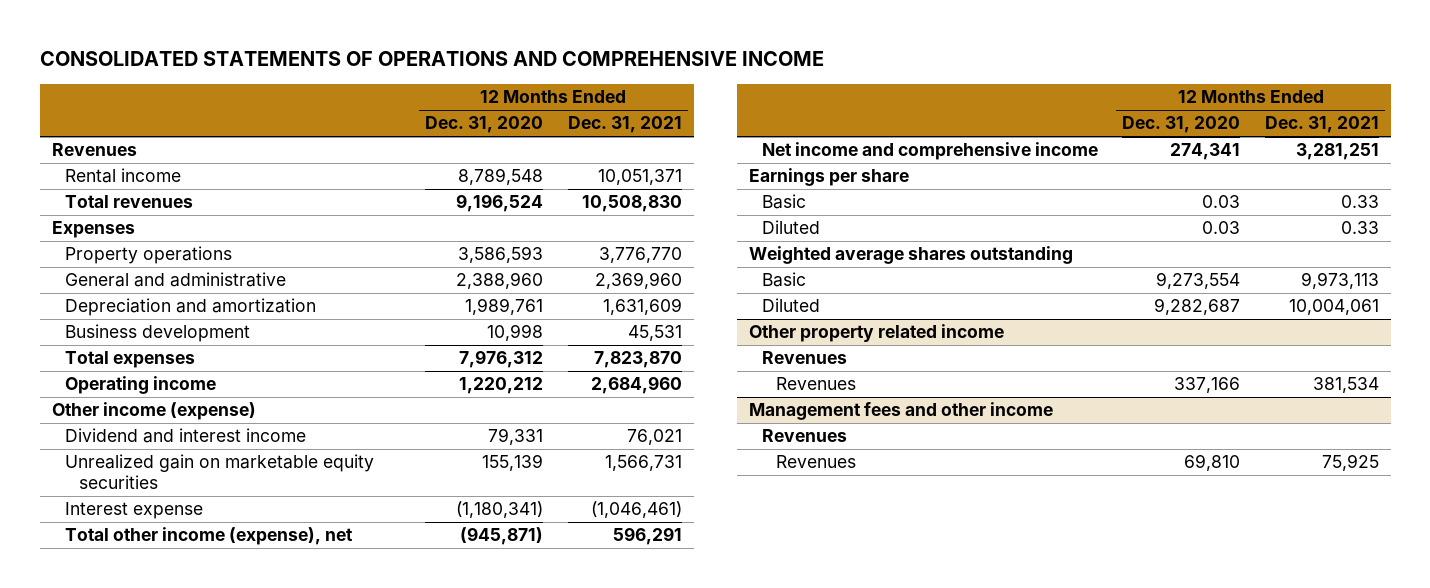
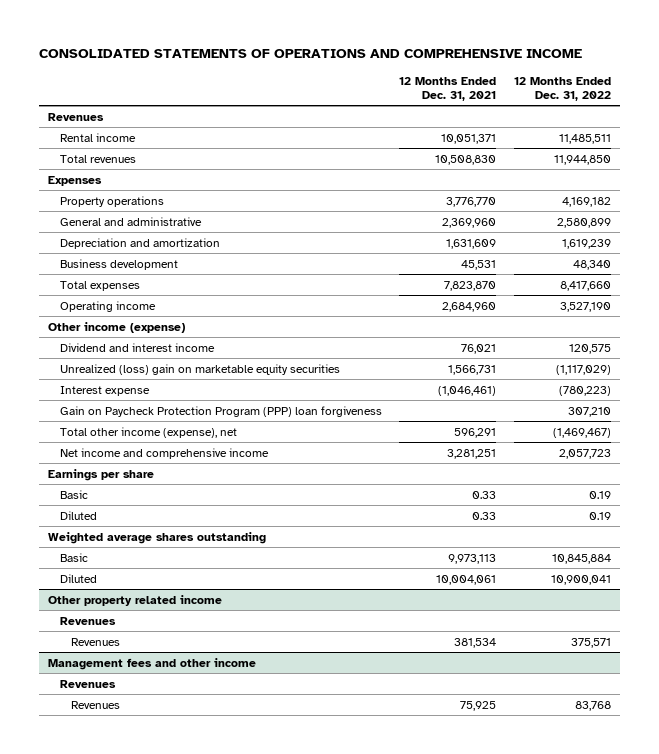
- | 12 Months Ended Dec. 31, 2020 | 12 Months Ended Dec. 31, 2021
+ | 12 Months Ended Dec. 31, 2021 | 12 Months Ended Dec. 31, 2022
- Unrealized gain on marketable equity securities | 155,139 | 1,566,731
+ Unrealized (loss) gain on marketable equity securities | 1,566,731 | (1,117,029)
+ Gain on Paycheck Protection Program (PPP) loan forgiveness | | 307,210

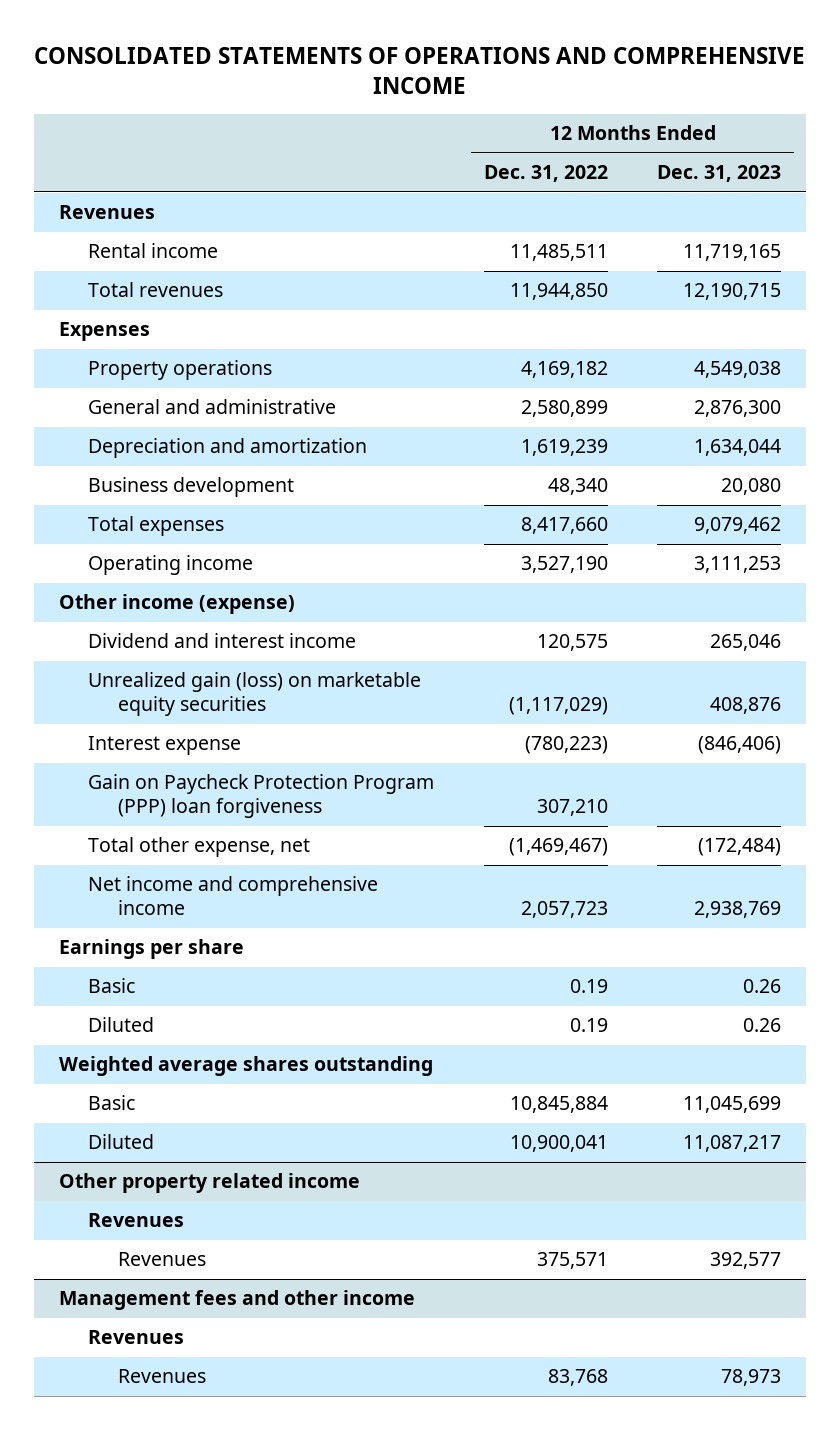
- | 12 Months Ended Dec. 31, 2021 | 12 Months Ended Dec. 31, 2022
+ | 12 Months Ended Dec. 31, 2022 | 12 Months Ended Dec. 31, 2023
- Unrealized (loss) gain on marketable equity securities | 1,566,731 | (1,117,029)
+ Unrealized gain (loss) on marketable equity securities | (1,117,029) | 408,876
- Total other income (expense), net | 596,291 | (1,469,467)
+ Total other expense, net | (1,469,467) | (172,484)

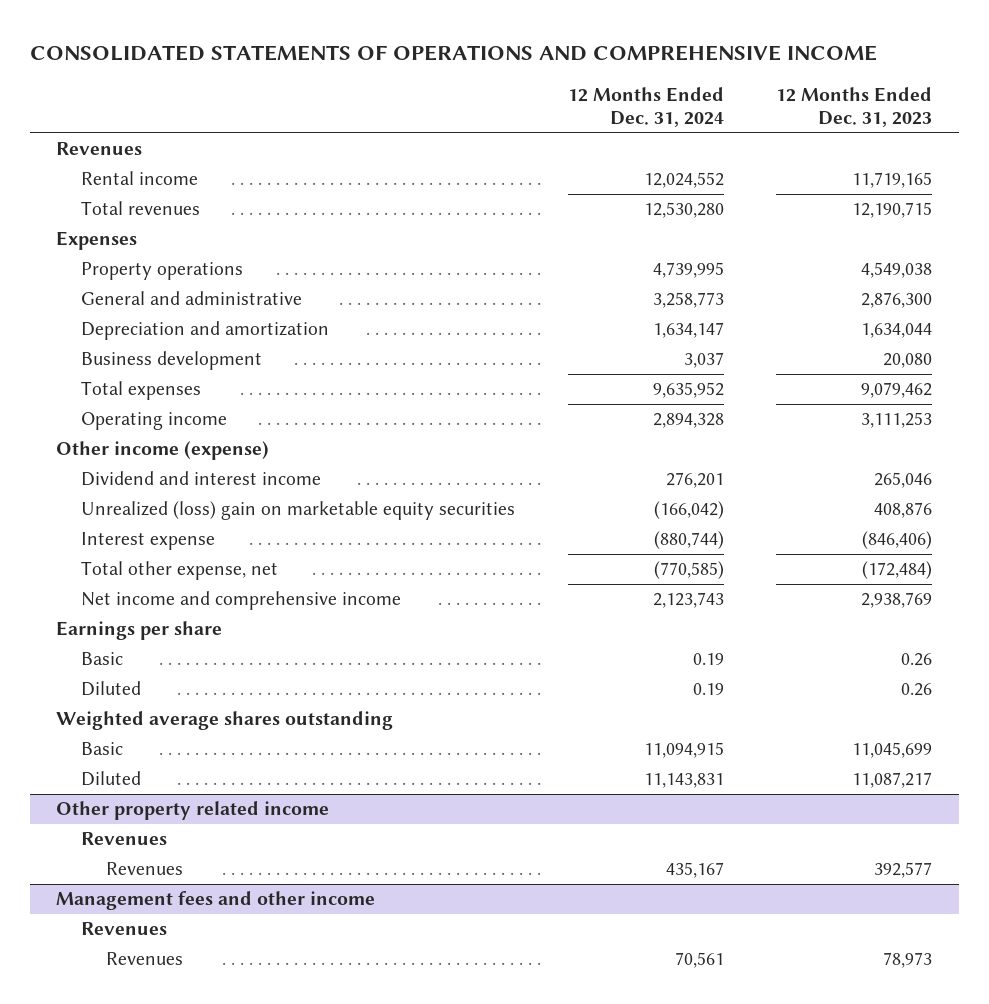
- | 12 Months Ended Dec. 31, 2022 | 12 Months Ended Dec. 31, 2023
+ | 12 Months Ended Dec. 31, 2024 | 12 Months Ended Dec. 31, 2023
- Unrealized gain (loss) on marketable equity securities | (1,117,029) | 408,876
+ Unrealized (loss) gain on marketable equity securities | (166,042) | 408,876
- Gain on Paycheck Protection Program (PPP) loan forgiveness | 307,210 |

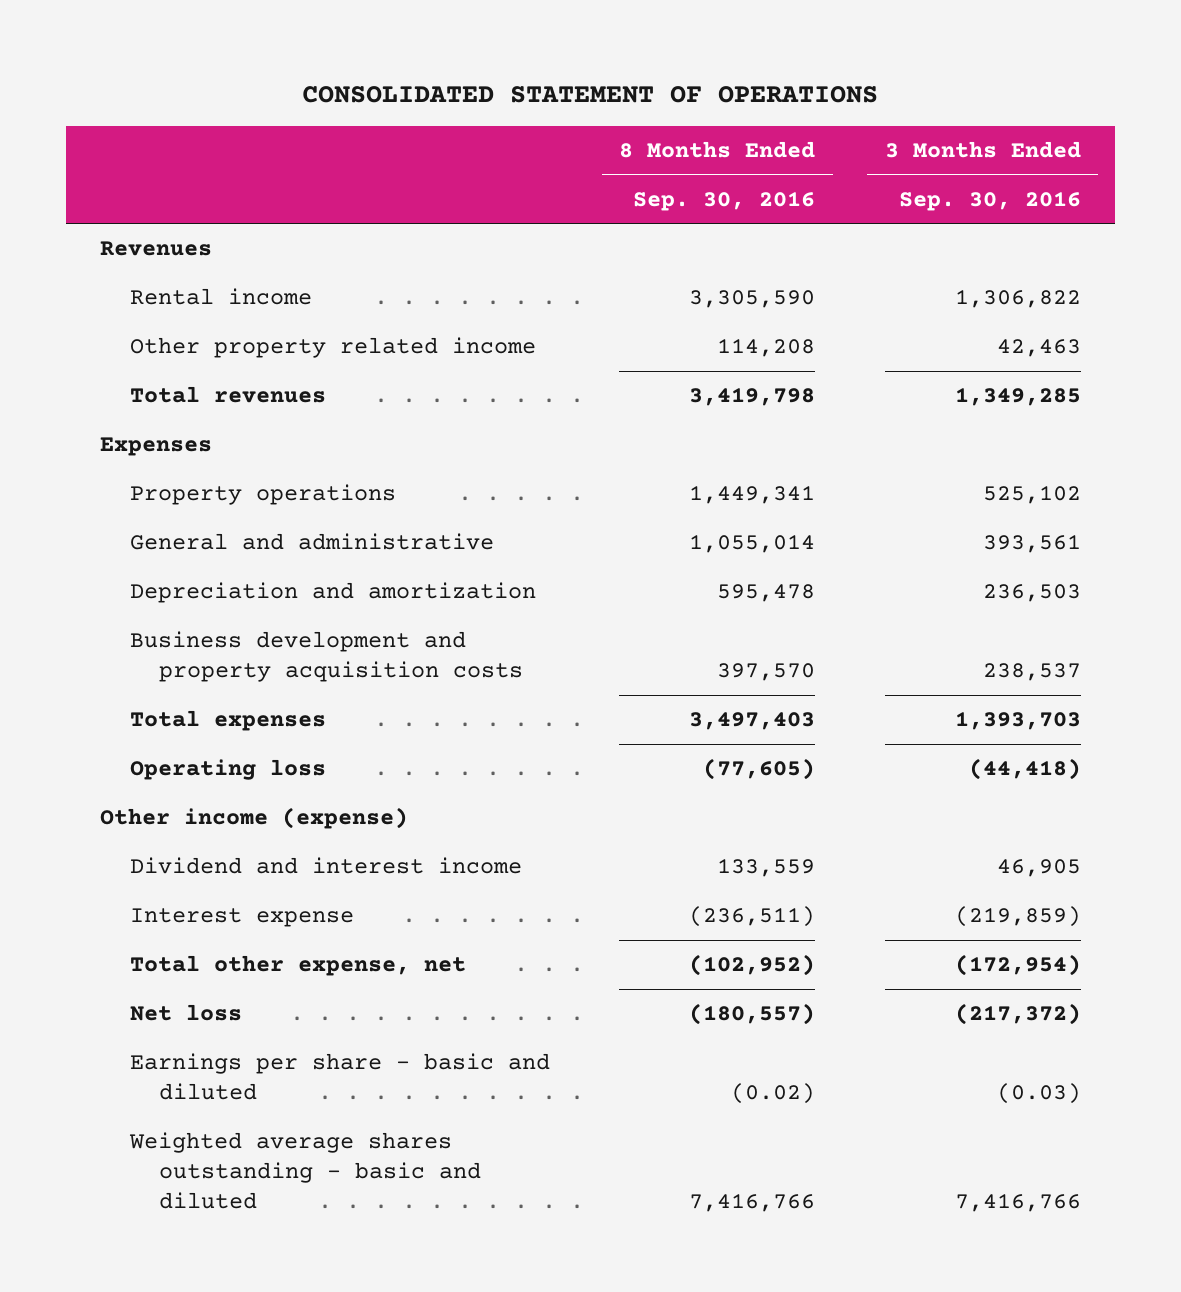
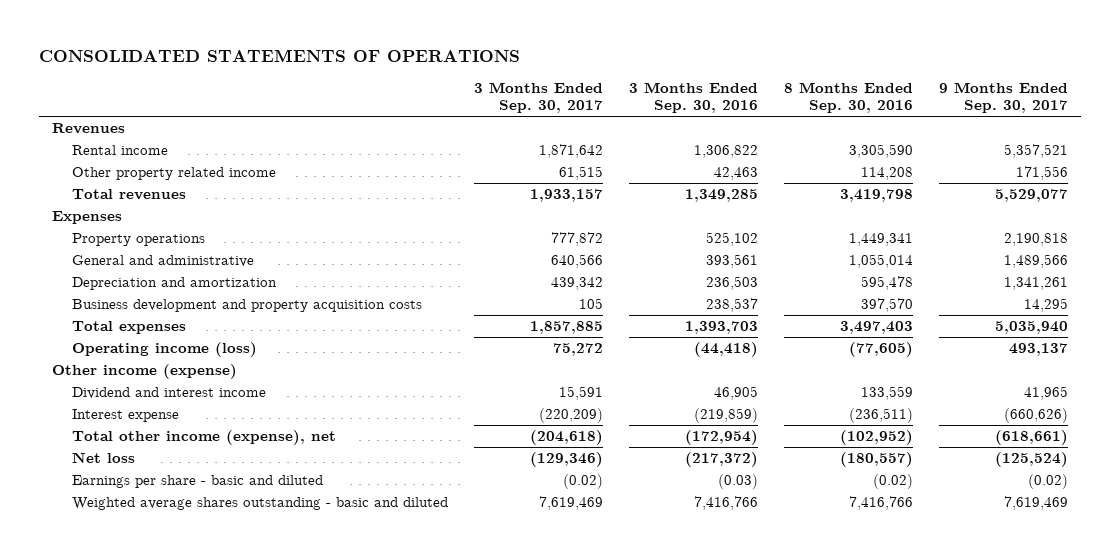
- CONSOLIDATED STATEMENT OF OPERATIONS
+ CONSOLIDATED STATEMENTS OF OPERATIONS
- | 8 Months Ended Sep. 30, 2016 | 3 Months Ended Sep. 30, 2016
+ | 3 Months Ended Sep. 30, 2017 | 3 Months Ended Sep. 30, 2016 | 8 Months Ended Sep. 30, 2016 | 9 Months Ended Sep. 30, 2017
- Operating loss | (77,605) | (44,418)
+ Operating income (loss) | 75,272 | (44,418) | (77,605) | 493,137
- Total other expense, net | (102,952) | (172,954)
+ Total other income (expense), net | (204,618) | (172,954) | (102,952) | (618,661)

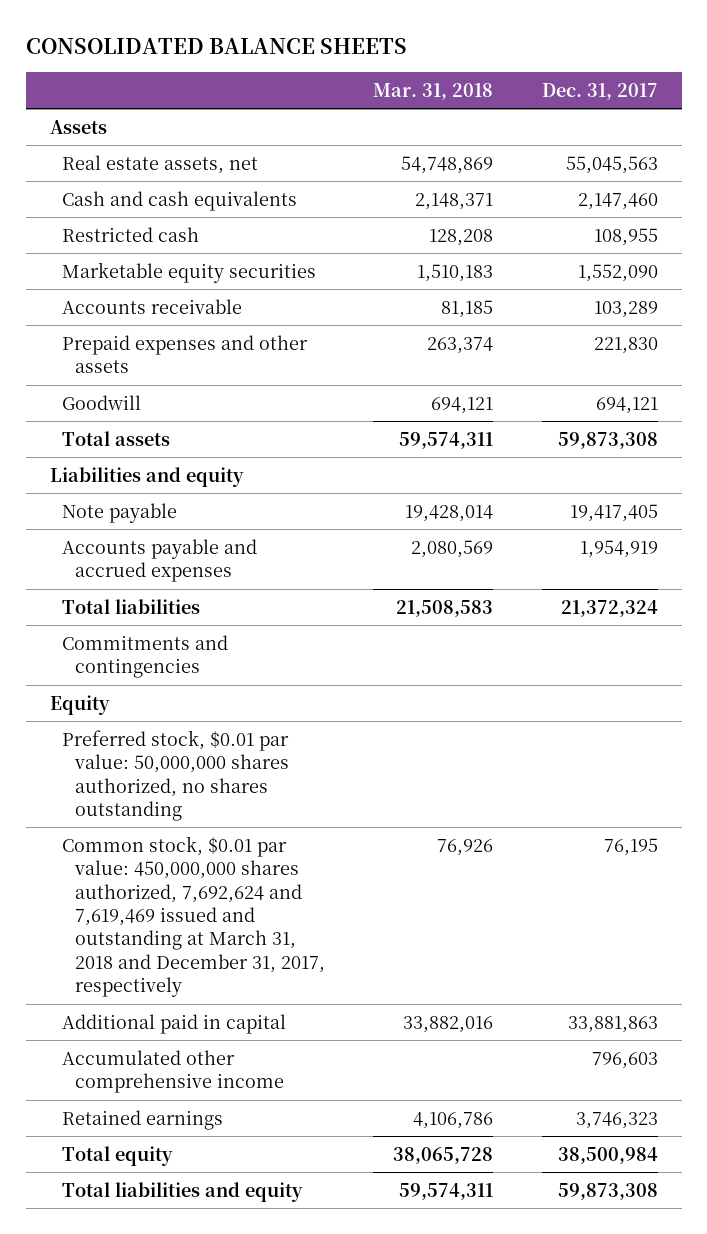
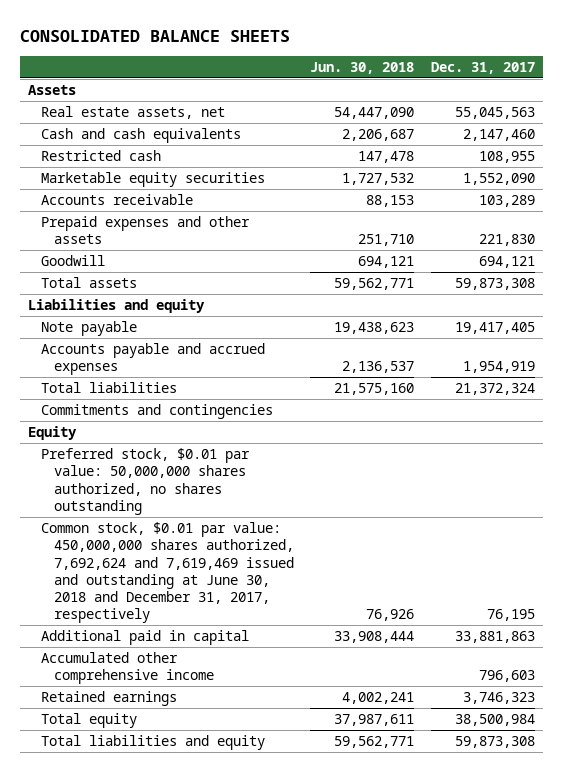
- | Mar. 31, 2018 | Dec. 31, 2017
+ | Jun. 30, 2018 | Dec. 31, 2017
- Common stock, $0.01 par value: 450,000,000 shares authorized, 7,692,624 and 7,619,469 issued and outstanding at March 31, 2018 and December 31, 2017, respectively | 76,926 | 76,195
+ Common stock, $0.01 par value: 450,000,000 shares authorized, 7,692,624 and 7,619,469 issued and outstanding at June 30, 2018 and December 31, 2017, respectively | 76,926 | 76,195

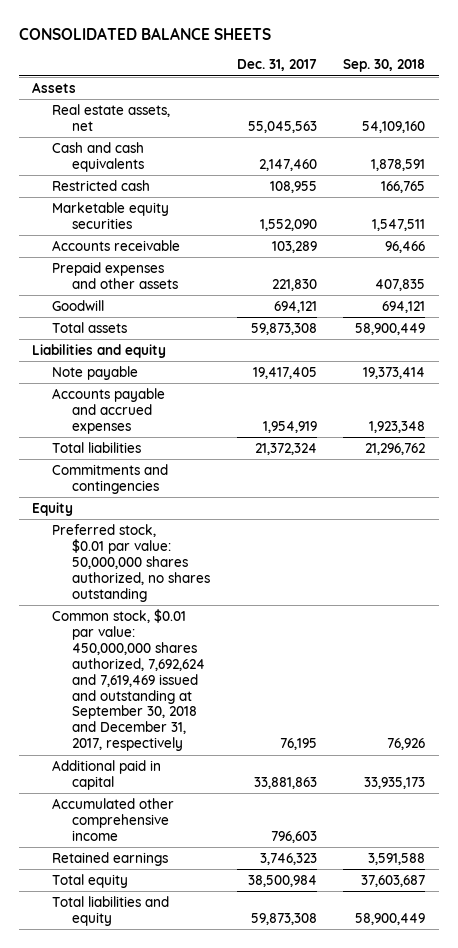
- | Jun. 30, 2018 | Dec. 31, 2017
+ | Dec. 31, 2017 | Sep. 30, 2018
- Common stock, $0.01 par value: 450,000,000 shares authorized, 7,692,624 and 7,619,469 issued and outstanding at June 30, 2018 and December 31, 2017, respectively | 76,926 | 76,195
+ Common stock, $0.01 par value: 450,000,000 shares authorized, 7,692,624 and 7,619,469 issued and outstanding at September 30, 2018 and December 31, 2017, respectively | 76,195 | 76,926

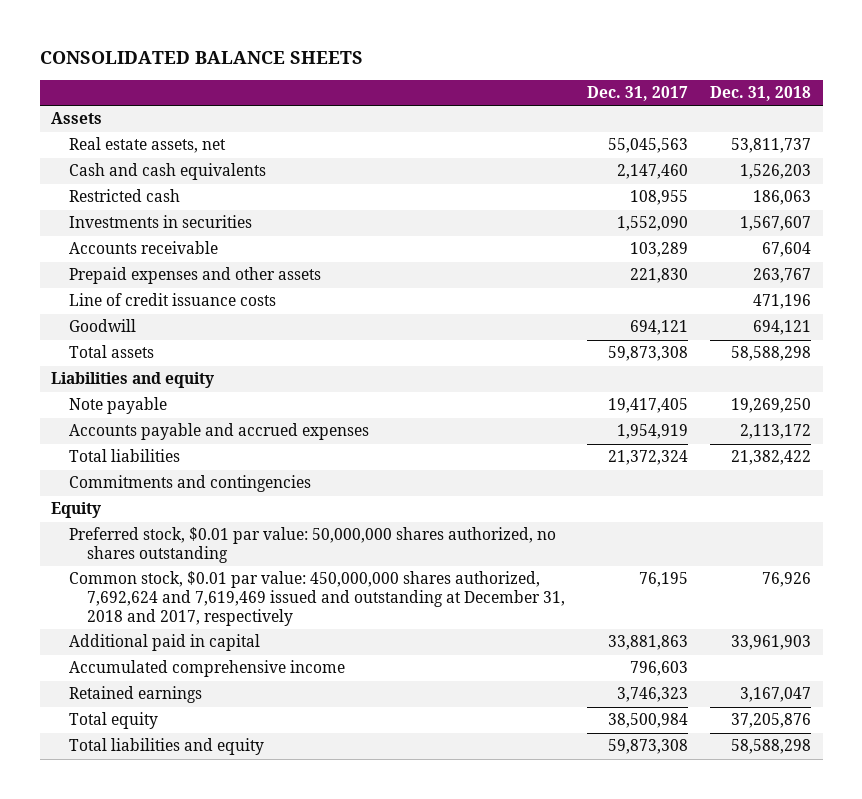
- | Dec. 31, 2017 | Sep. 30, 2018
+ | Dec. 31, 2017 | Dec. 31, 2018
- Marketable equity securities | 1,552,090 | 1,547,511
+ Investments in securities | 1,552,090 | 1,567,607
+ Line of credit issuance costs | | 471,196
- Common stock, $0.01 par value: 450,000,000 shares authorized, 7,692,624 and 7,619,469 issued and outstanding at September 30, 2018 and December 31, 2017, respectively | 76,195 | 76,926
+ Common stock, $0.01 par value: 450,000,000 shares authorized, 7,692,624 and 7,619,469 issued and outstanding at December 31, 2018 and 2017, respectively | 76,195 | 76,926
- Accumulated other comprehensive income | 796,603 |
+ Accumulated comprehensive income | 796,603 |

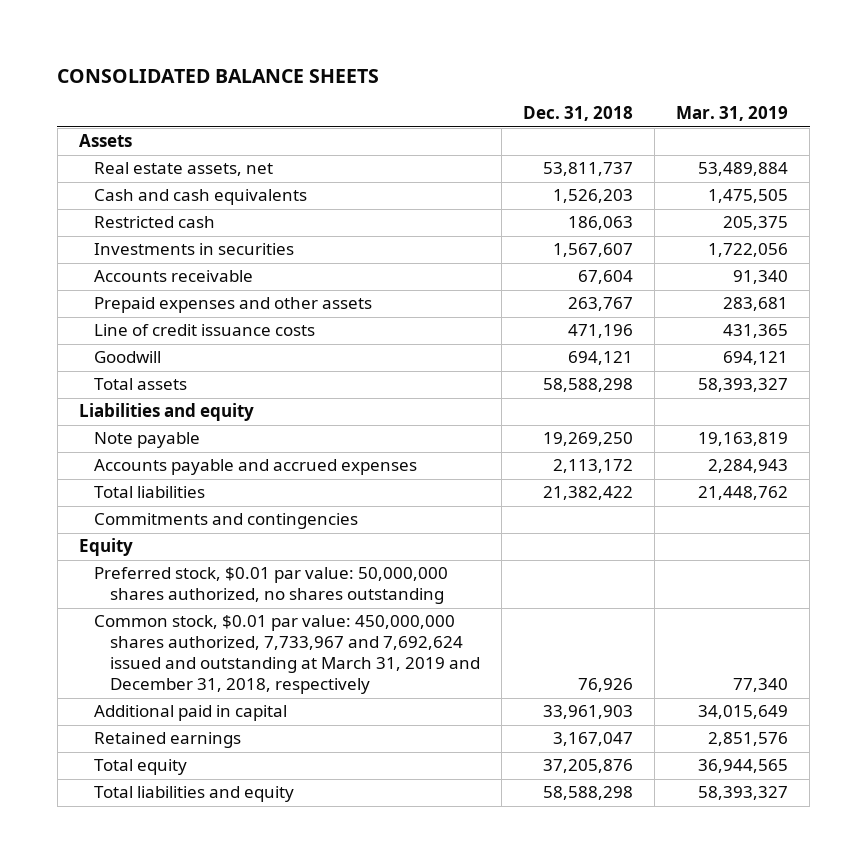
- | Dec. 31, 2017 | Dec. 31, 2018
+ | Dec. 31, 2018 | Mar. 31, 2019
- Common stock, $0.01 par value: 450,000,000 shares authorized, 7,692,624 and 7,619,469 issued and outstanding at December 31, 2018 and 2017, respectively | 76,195 | 76,926
+ Common stock, $0.01 par value: 450,000,000 shares authorized, 7,733,967 and 7,692,624 issued and outstanding at March 31, 2019 and December 31, 2018, respectively | 76,926 | 77,340
- Accumulated comprehensive income | 796,603 |

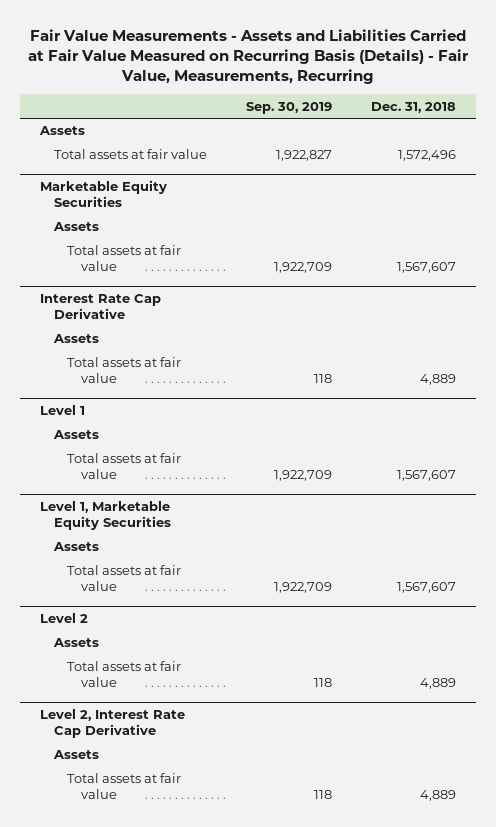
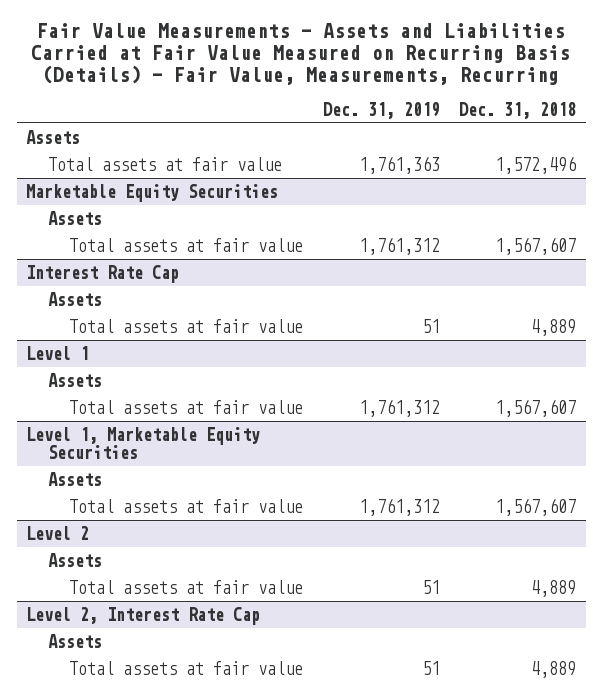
- | Sep. 30, 2019 | Dec. 31, 2018
+ | Dec. 31, 2019 | Dec. 31, 2018
- Interest Rate Cap Derivative
+ Interest Rate Cap
- Level 2, Interest Rate Cap Derivative
+ Level 2, Interest Rate Cap

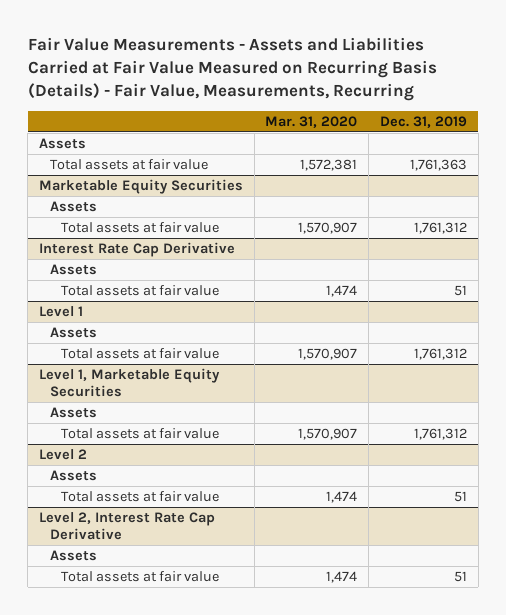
- | Dec. 31, 2019 | Dec. 31, 2018
+ | Mar. 31, 2020 | Dec. 31, 2019
- Interest Rate Cap
+ Interest Rate Cap Derivative
- Level 2, Interest Rate Cap
+ Level 2, Interest Rate Cap Derivative

